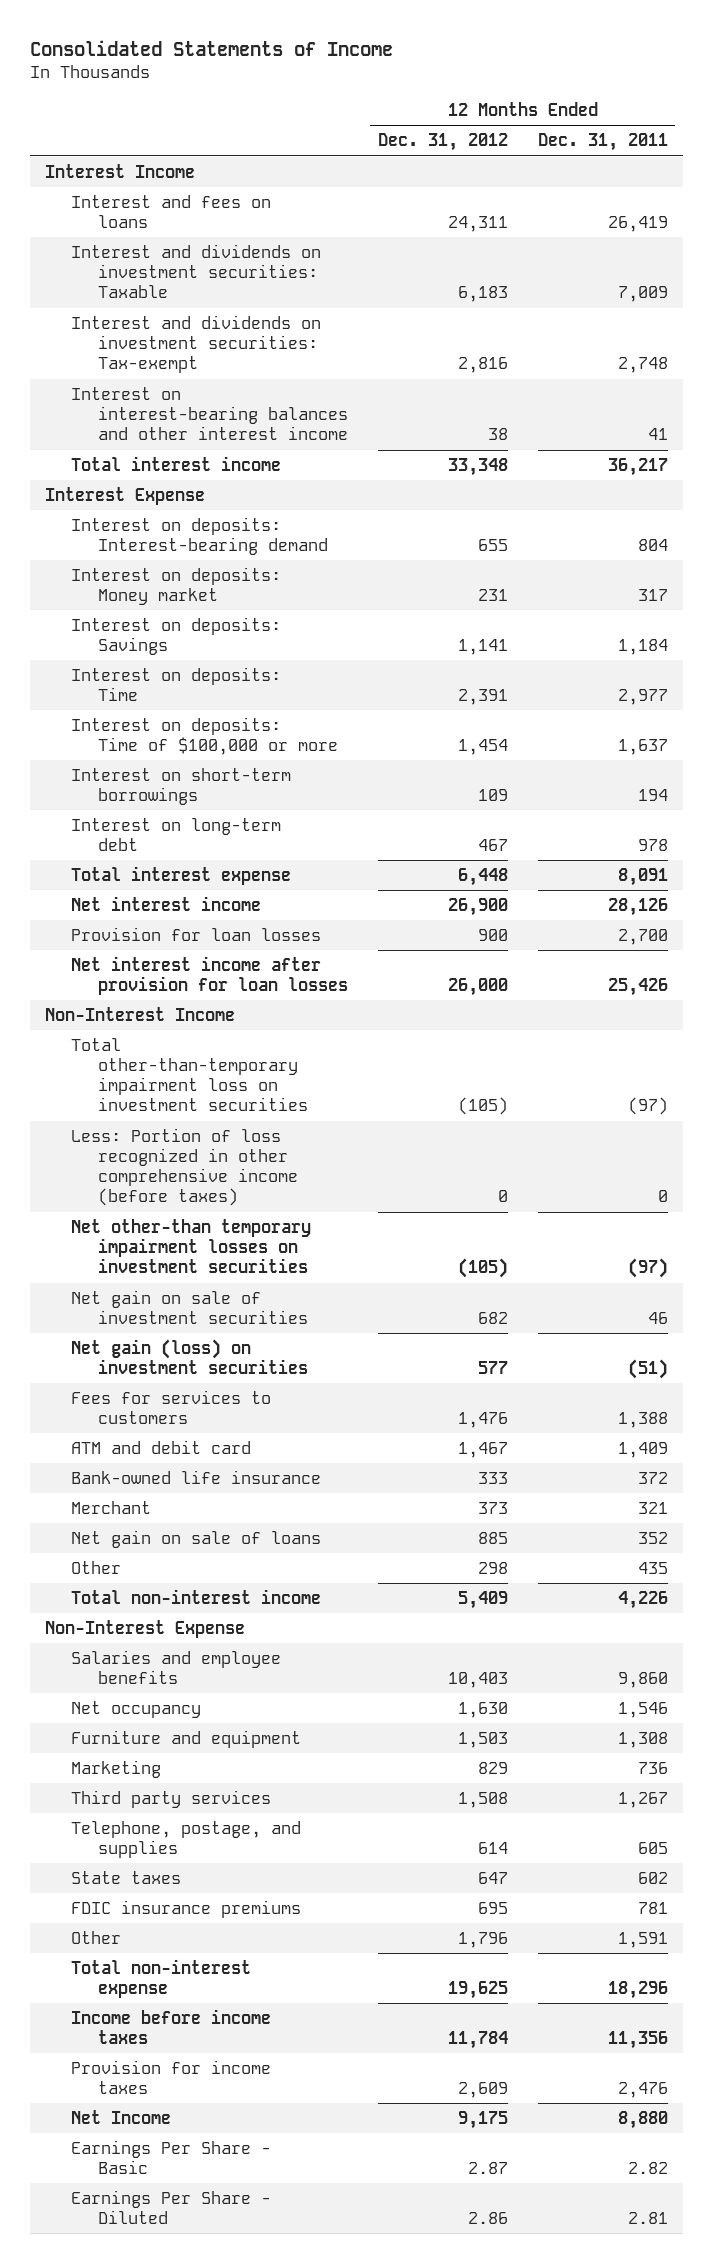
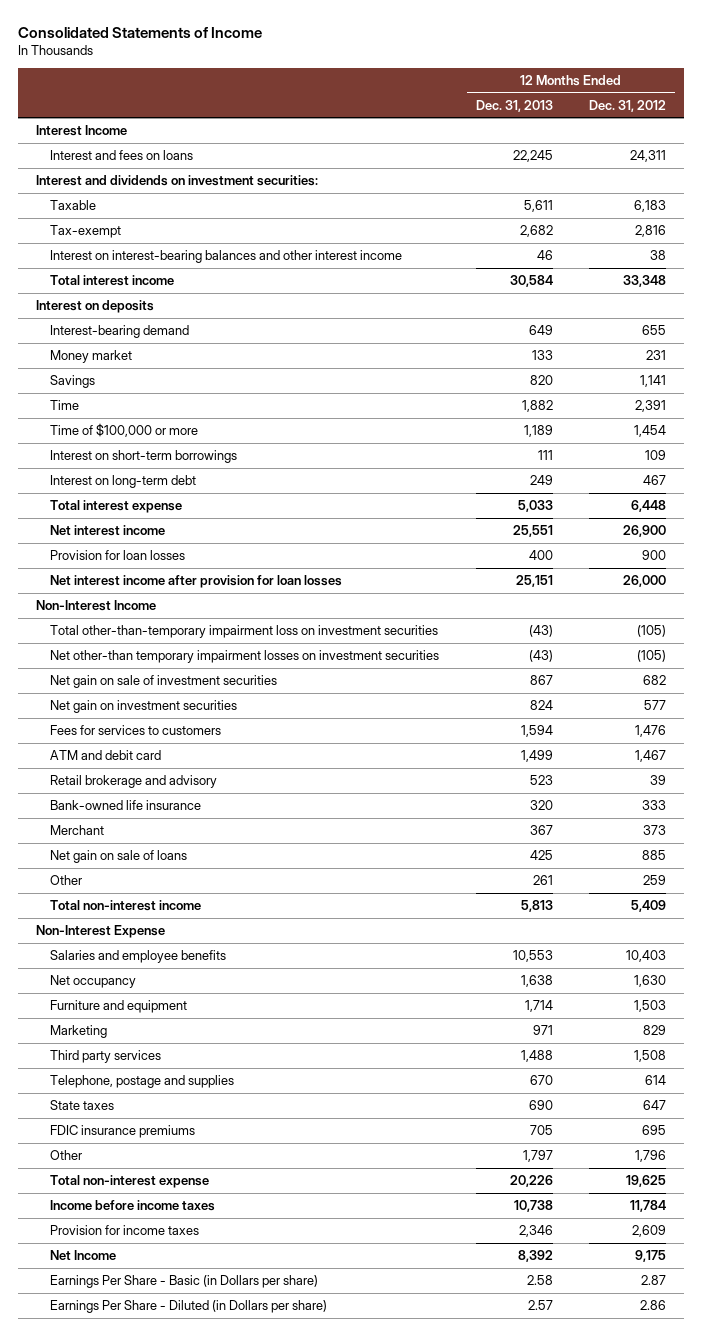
- | 12 Months Ended Dec. 31, 2012 | 12 Months Ended Dec. 31, 2011
+ | 12 Months Ended Dec. 31, 2013 | 12 Months Ended Dec. 31, 2012
- Interest and dividends on investment securities: Taxable | 6,183 | 7,009
- Interest and dividends on investment securities: Tax-exempt | 2,816 | 2,748
+ Interest and dividends on investment securities:
+ Taxable | 5,611 | 6,183
+ Tax-exempt | 2,682 | 2,816
- Interest Expense
- Interest on deposits: Interest-bearing demand | 655 | 804
- Interest on deposits: Money market | 231 | 317
- Interest on deposits: Savings | 1,141 | 1,184
- Interest on deposits: Time | 2,391 | 2,977
- Interest on deposits: Time of $100,000 or more | 1,454 | 1,637
+ Interest on deposits
+ Interest-bearing demand | 649 | 655
+ Money market | 133 | 231
+ Savings | 820 | 1,141
+ Time | 1,882 | 2,391
+ Time of $100,000 or more | 1,189 | 1,454
- Less: Portion of loss recognized in other comprehensive income (before taxes) | 0 | 0
- Net gain (loss) on investment securities | 577 | (51)
+ Net gain on investment securities | 824 | 577
+ Retail brokerage and advisory | 523 | 39
- Other | 298 | 435
+ Other | 261 | 259
- Telephone, postage, and supplies | 614 | 605
+ Telephone, postage and supplies | 670 | 614
- Earnings Per Share - Basic | 2.87 | 2.82
- Earnings Per Share - Diluted | 2.86 | 2.81
+ Earnings Per Share - Basic (in Dollars per share) | 2.58 | 2.87
+ Earnings Per Share - Diluted (in Dollars per share) | 2.57 | 2.86

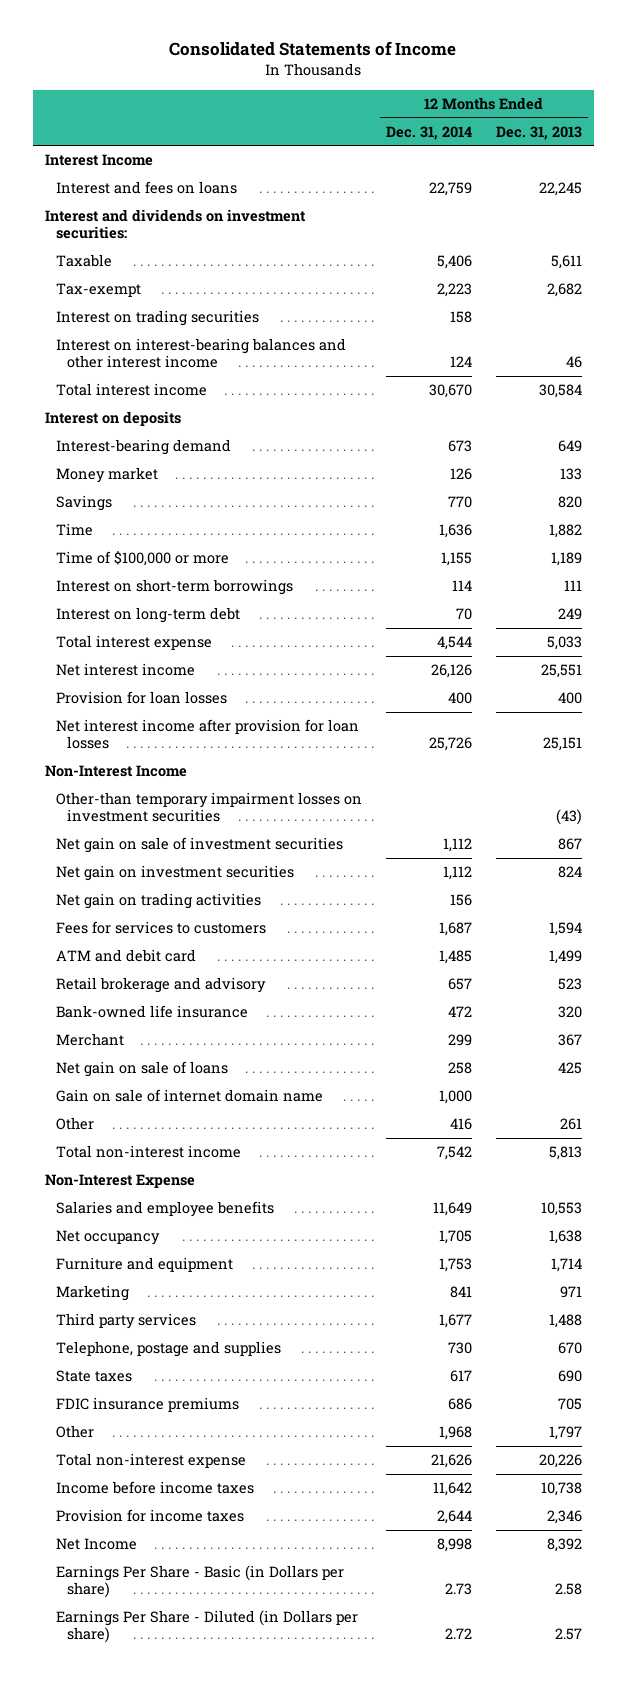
- | 12 Months Ended Dec. 31, 2013 | 12 Months Ended Dec. 31, 2012
+ | 12 Months Ended Dec. 31, 2014 | 12 Months Ended Dec. 31, 2013
+ Interest on trading securities | 158 |
- Total other-than-temporary impairment loss on investment securities | (43) | (105)
- Net other-than temporary impairment losses on investment securities | (43) | (105)
+ Other-than temporary impairment losses on investment securities | | (43)
+ Net gain on trading activities | 156 |
+ Gain on sale of internet domain name | 1,000 |

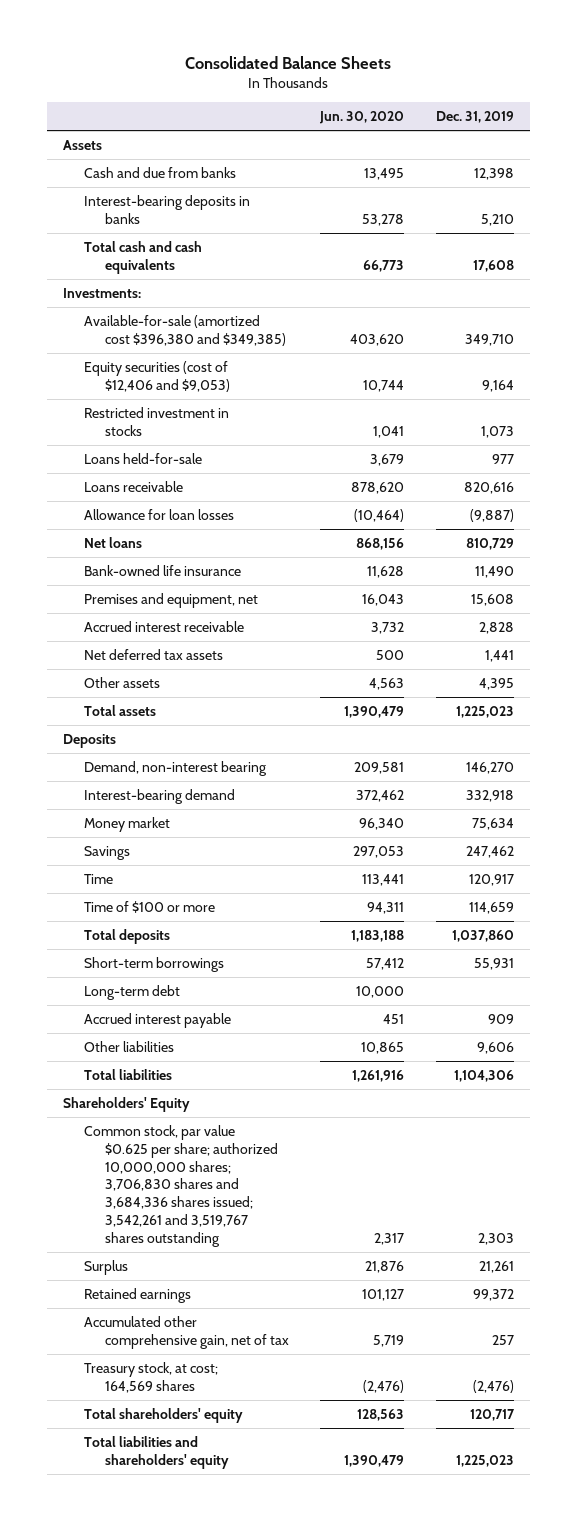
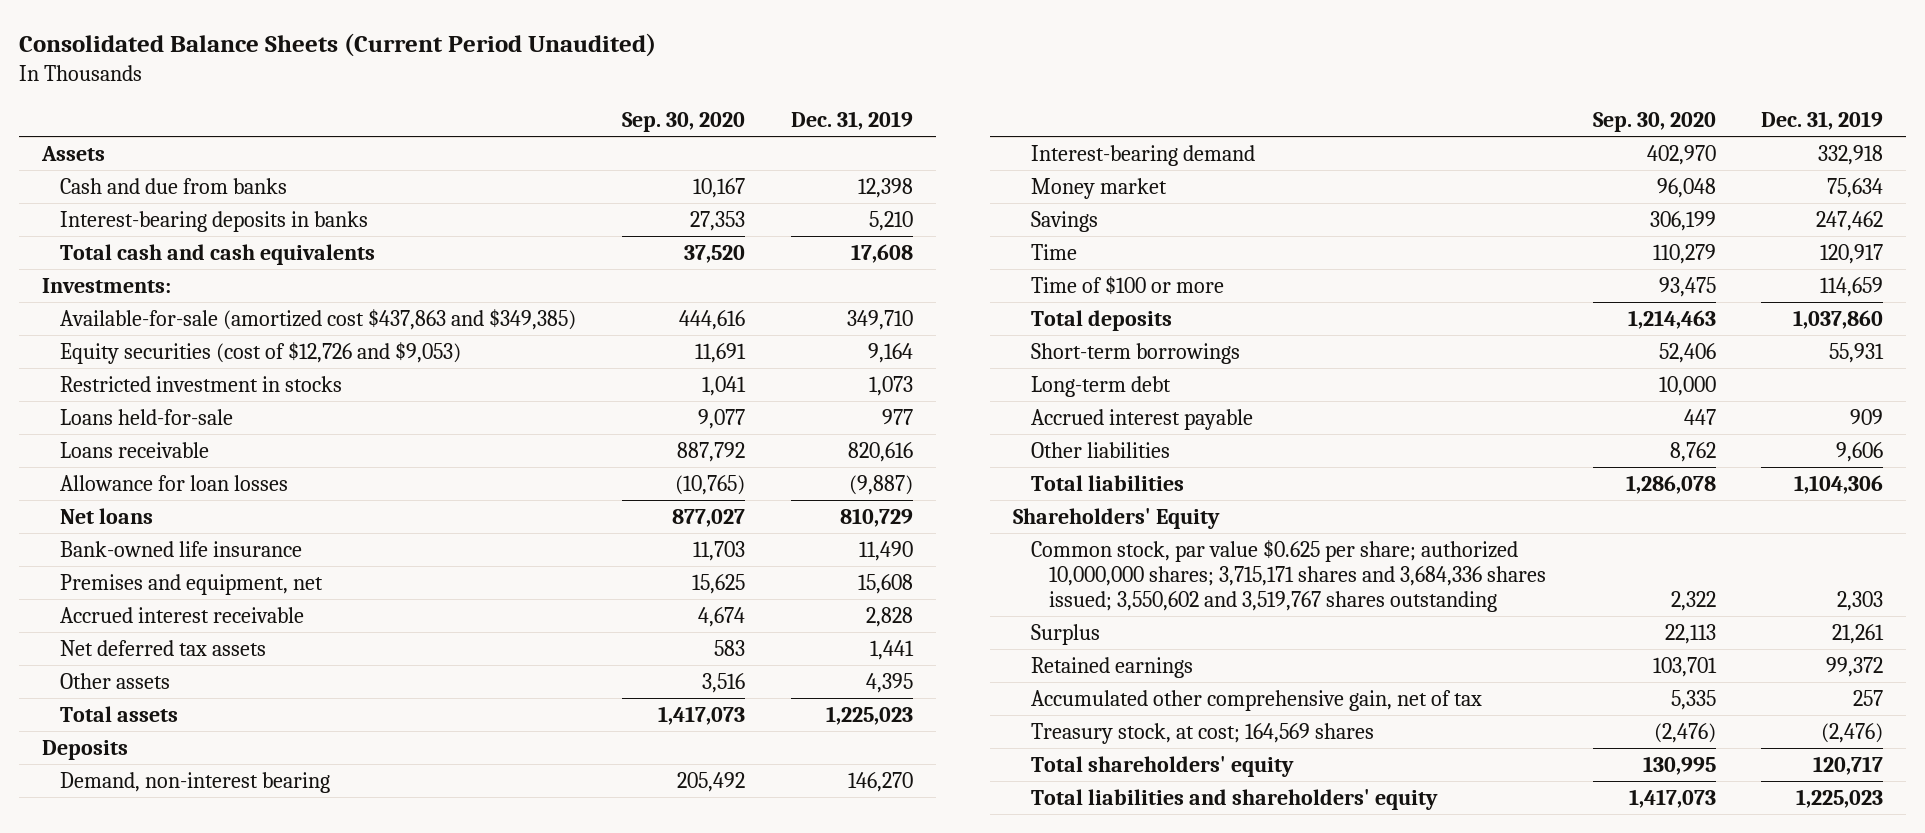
- Consolidated Balance Sheets
+ Consolidated Balance Sheets (Current Period Unaudited)
- | Jun. 30, 2020 | Dec. 31, 2019
+ | Sep. 30, 2020 | Dec. 31, 2019
- Available-for-sale (amortized cost $396,380 and $349,385) | 403,620 | 349,710
- Equity securities (cost of $12,406 and $9,053) | 10,744 | 9,164
+ Available-for-sale (amortized cost $437,863 and $349,385) | 444,616 | 349,710
+ Equity securities (cost of $12,726 and $9,053) | 11,691 | 9,164
- Common stock, par value $0.625 per share; authorized 10,000,000 shares; 3,706,830 shares and 3,684,336 shares issued; 3,542,261 and 3,519,767 shares outstanding | 2,317 | 2,303
+ Common stock, par value $0.625 per share; authorized 10,000,000 shares; 3,715,171 shares and 3,684,336 shares issued; 3,550,602 and 3,519,767 shares outstanding | 2,322 | 2,303

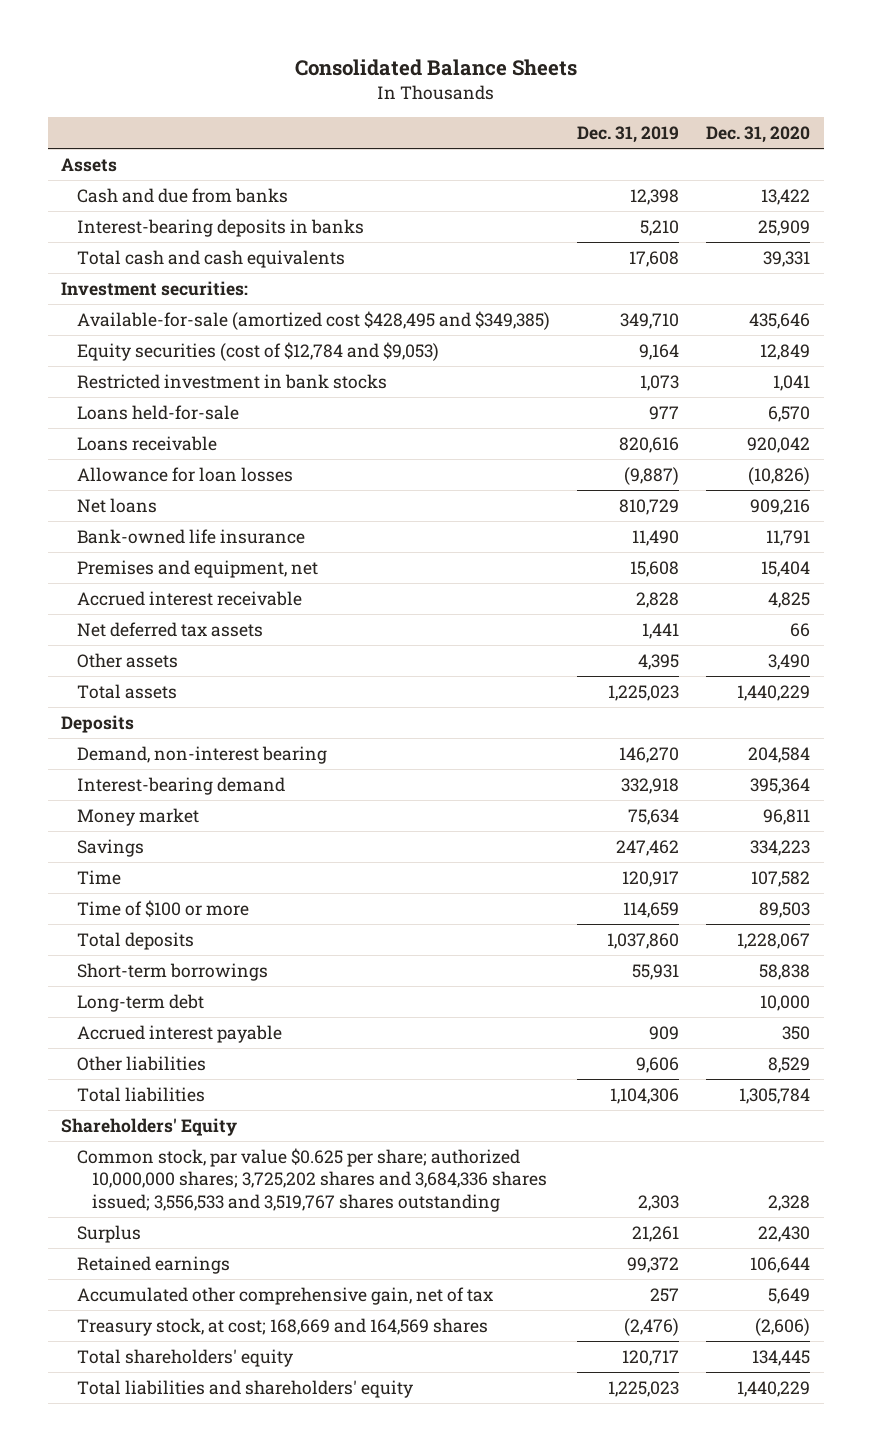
- Consolidated Balance Sheets (Current Period Unaudited)
+ Consolidated Balance Sheets
- | Sep. 30, 2020 | Dec. 31, 2019
+ | Dec. 31, 2019 | Dec. 31, 2020
- Investments:
- Available-for-sale (amortized cost $437,863 and $349,385) | 444,616 | 349,710
- Equity securities (cost of $12,726 and $9,053) | 11,691 | 9,164
- Restricted investment in stocks | 1,041 | 1,073
+ Investment securities:
+ Available-for-sale (amortized cost $428,495 and $349,385) | 349,710 | 435,646
+ Equity securities (cost of $12,784 and $9,053) | 9,164 | 12,849
+ Restricted investment in bank stocks | 1,073 | 1,041
- Common stock, par value $0.625 per share; authorized 10,000,000 shares; 3,715,171 shares and 3,684,336 shares issued; 3,550,602 and 3,519,767 shares outstanding | 2,322 | 2,303
+ Common stock, par value $0.625 per share; authorized 10,000,000 shares; 3,725,202 shares and 3,684,336 shares issued; 3,556,533 and 3,519,767 shares outstanding | 2,303 | 2,328
- Treasury stock, at cost; 164,569 shares | (2,476) | (2,476)
+ Treasury stock, at cost; 168,669 and 164,569 shares | (2,476) | (2,606)

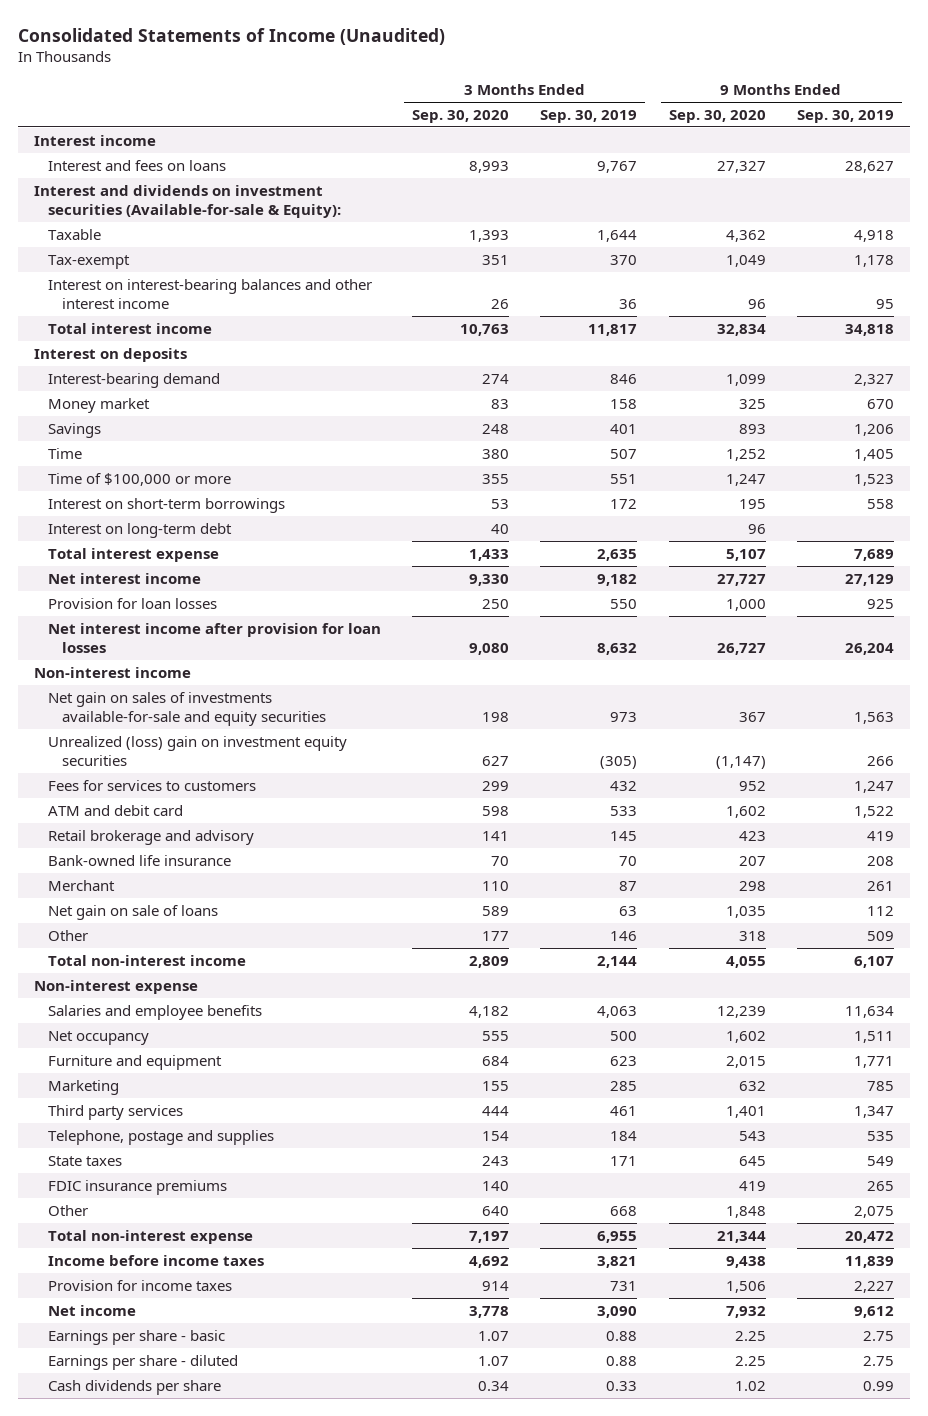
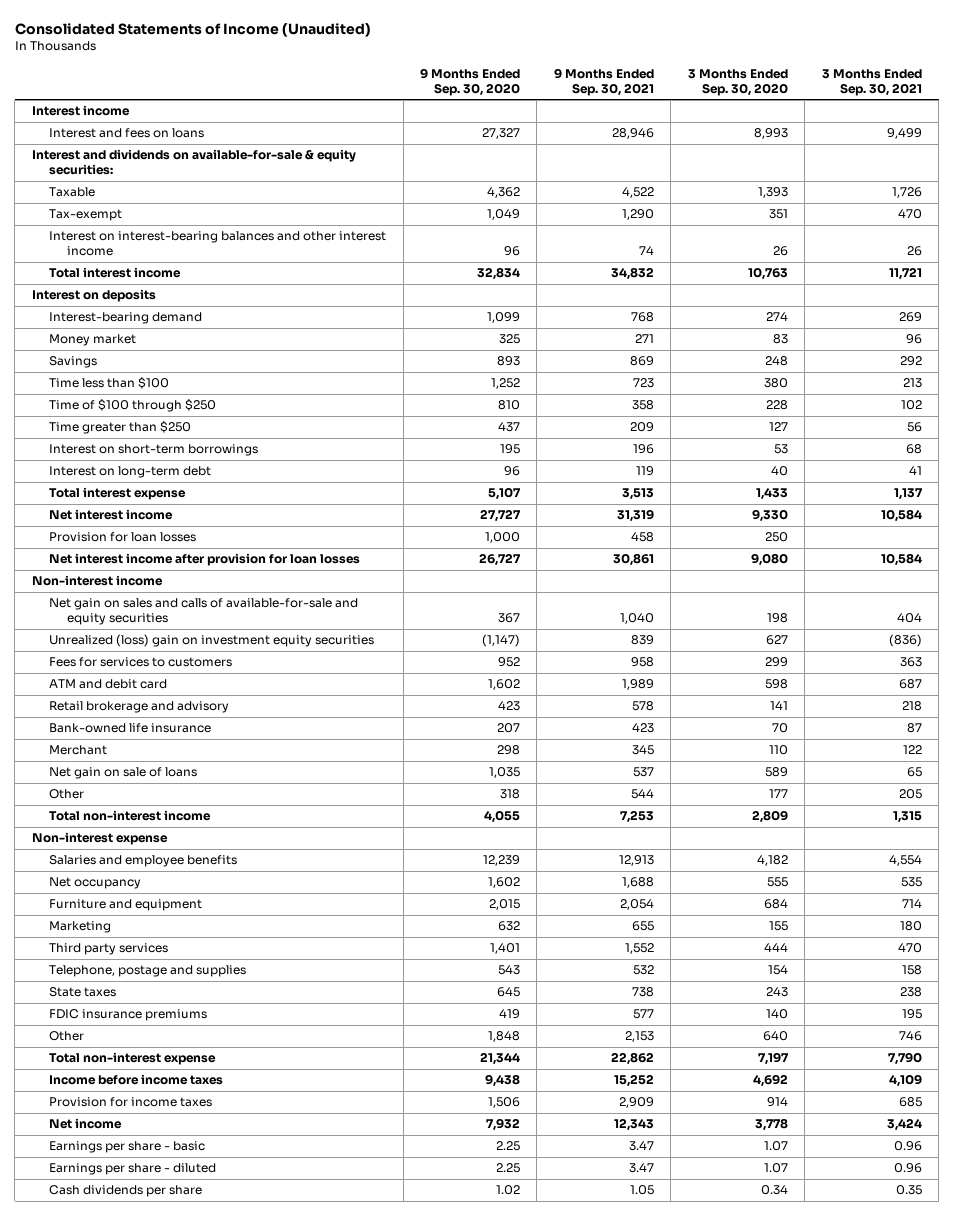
- | 3 Months Ended Sep. 30, 2020 | 3 Months Ended Sep. 30, 2019 | 9 Months Ended Sep. 30, 2020 | 9 Months Ended Sep. 30, 2019
+ | 9 Months Ended Sep. 30, 2020 | 9 Months Ended Sep. 30, 2021 | 3 Months Ended Sep. 30, 2020 | 3 Months Ended Sep. 30, 2021
- Interest and dividends on investment securities (Available-for-sale & Equity):
+ Interest and dividends on available-for-sale & equity securities:
- Time | 380 | 507 | 1,252 | 1,405
- Time of $100,000 or more | 355 | 551 | 1,247 | 1,523
+ Time less than $100 | 1,252 | 723 | 380 | 213
+ Time of $100 through $250 | 810 | 358 | 228 | 102
+ Time greater than $250 | 437 | 209 | 127 | 56
- Net gain on sales of investments available-for-sale and equity securities | 198 | 973 | 367 | 1,563
+ Net gain on sales and calls of available-for-sale and equity securities | 367 | 1,040 | 198 | 404

